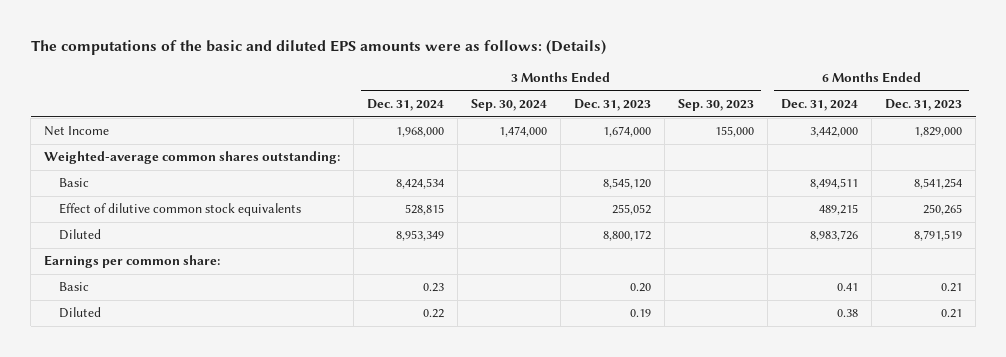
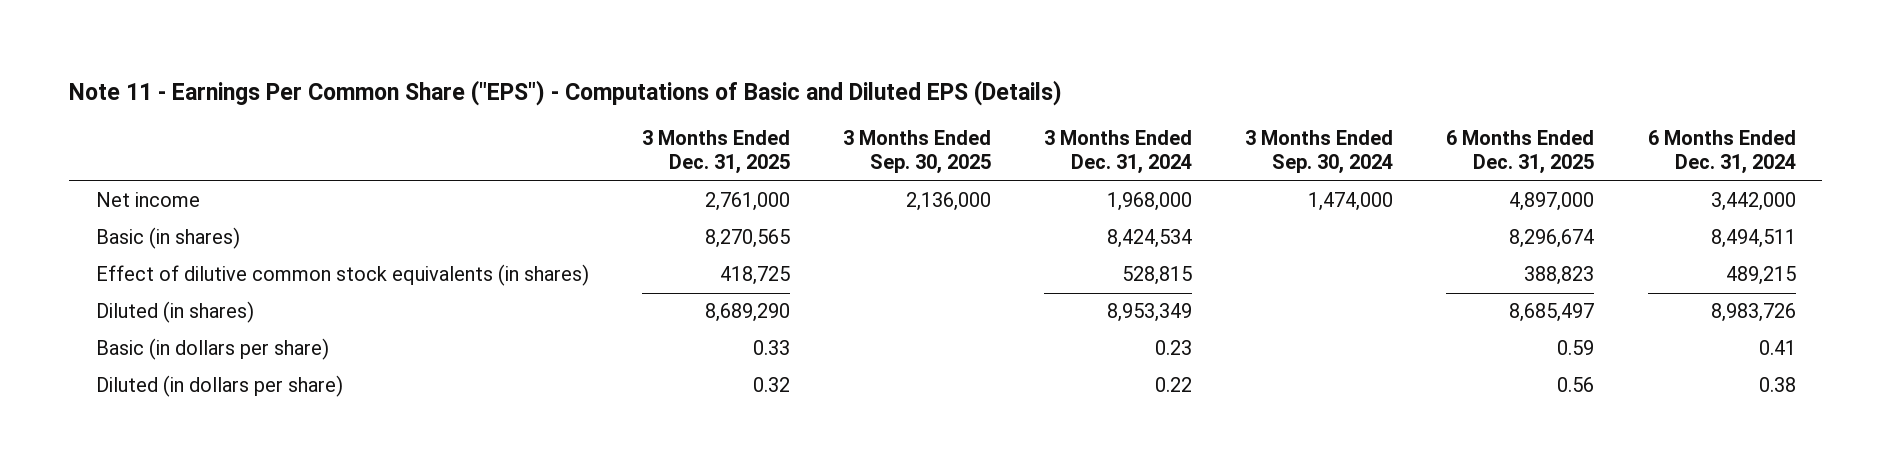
- The computations of the basic and diluted EPS amounts were as follows: (Details)
+ Note 11 - Earnings Per Common Share ("EPS") - Computations of Basic and Diluted EPS (Details)
- | 3 Months Ended Dec. 31, 2024 | 3 Months Ended Sep. 30, 2024 | 3 Months Ended Dec. 31, 2023 | 3 Months Ended Sep. 30, 2023 | 6 Months Ended Dec. 31, 2024 | 6 Months Ended Dec. 31, 2023
+ | 3 Months Ended Dec. 31, 2025 | 3 Months Ended Sep. 30, 2025 | 3 Months Ended Dec. 31, 2024 | 3 Months Ended Sep. 30, 2024 | 6 Months Ended Dec. 31, 2025 | 6 Months Ended Dec. 31, 2024
- Net Income | 1,968,000 | 1,474,000 | 1,674,000 | 155,000 | 3,442,000 | 1,829,000
- Weighted-average common shares outstanding:
- Basic | 8,424,534 | | 8,545,120 | | 8,494,511 | 8,541,254
- Effect of dilutive common stock equivalents | 528,815 | | 255,052 | | 489,215 | 250,265
- Diluted | 8,953,349 | | 8,800,172 | | 8,983,726 | 8,791,519
- Earnings per common share:
- Basic | 0.23 | | 0.20 | | 0.41 | 0.21
- Diluted | 0.22 | | 0.19 | | 0.38 | 0.21
+ Net income | 2,761,000 | 2,136,000 | 1,968,000 | 1,474,000 | 4,897,000 | 3,442,000
+ Basic (in shares) | 8,270,565 | | 8,424,534 | | 8,296,674 | 8,494,511
+ Effect of dilutive common stock equivalents (in shares) | 418,725 | | 528,815 | | 388,823 | 489,215
+ Diluted (in shares) | 8,689,290 | | 8,953,349 | | 8,685,497 | 8,983,726
+ Basic (in dollars per share) | 0.33 | | 0.23 | | 0.59 | 0.41
+ Diluted (in dollars per share) | 0.32 | | 0.22 | | 0.56 | 0.38

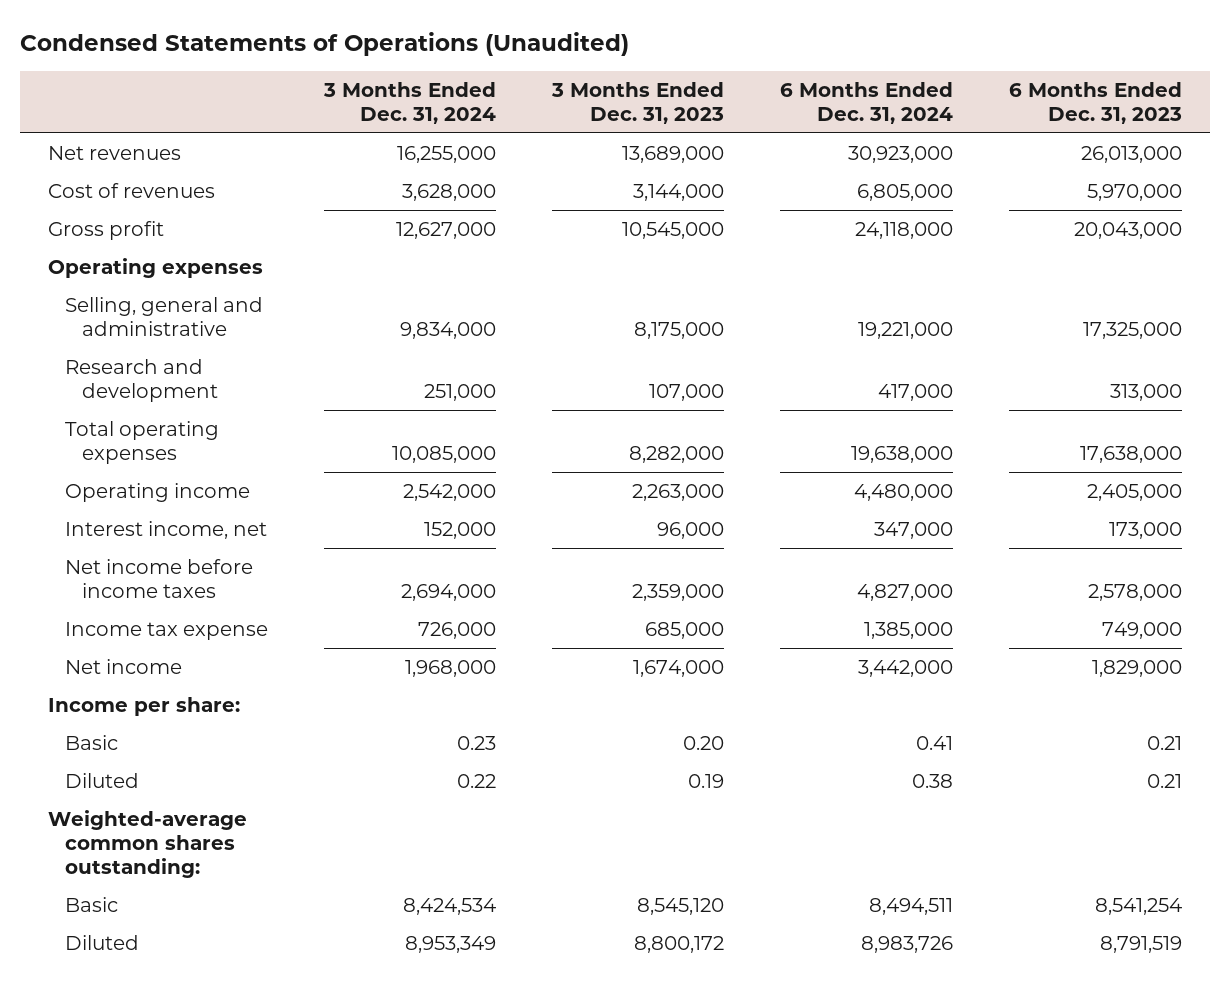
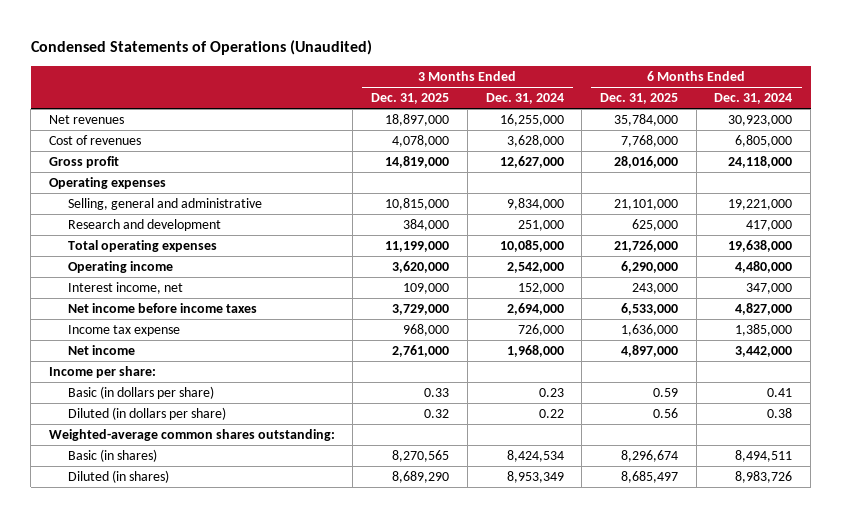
- | 3 Months Ended Dec. 31, 2024 | 3 Months Ended Dec. 31, 2023 | 6 Months Ended Dec. 31, 2024 | 6 Months Ended Dec. 31, 2023
+ | 3 Months Ended Dec. 31, 2025 | 3 Months Ended Dec. 31, 2024 | 6 Months Ended Dec. 31, 2025 | 6 Months Ended Dec. 31, 2024
- Basic | 0.23 | 0.20 | 0.41 | 0.21
- Diluted | 0.22 | 0.19 | 0.38 | 0.21
+ Basic (in dollars per share) | 0.33 | 0.23 | 0.59 | 0.41
+ Diluted (in dollars per share) | 0.32 | 0.22 | 0.56 | 0.38
- Basic | 8,424,534 | 8,545,120 | 8,494,511 | 8,541,254
- Diluted | 8,953,349 | 8,800,172 | 8,983,726 | 8,791,519
+ Basic (in shares) | 8,270,565 | 8,424,534 | 8,296,674 | 8,494,511
+ Diluted (in shares) | 8,689,290 | 8,953,349 | 8,685,497 | 8,983,726

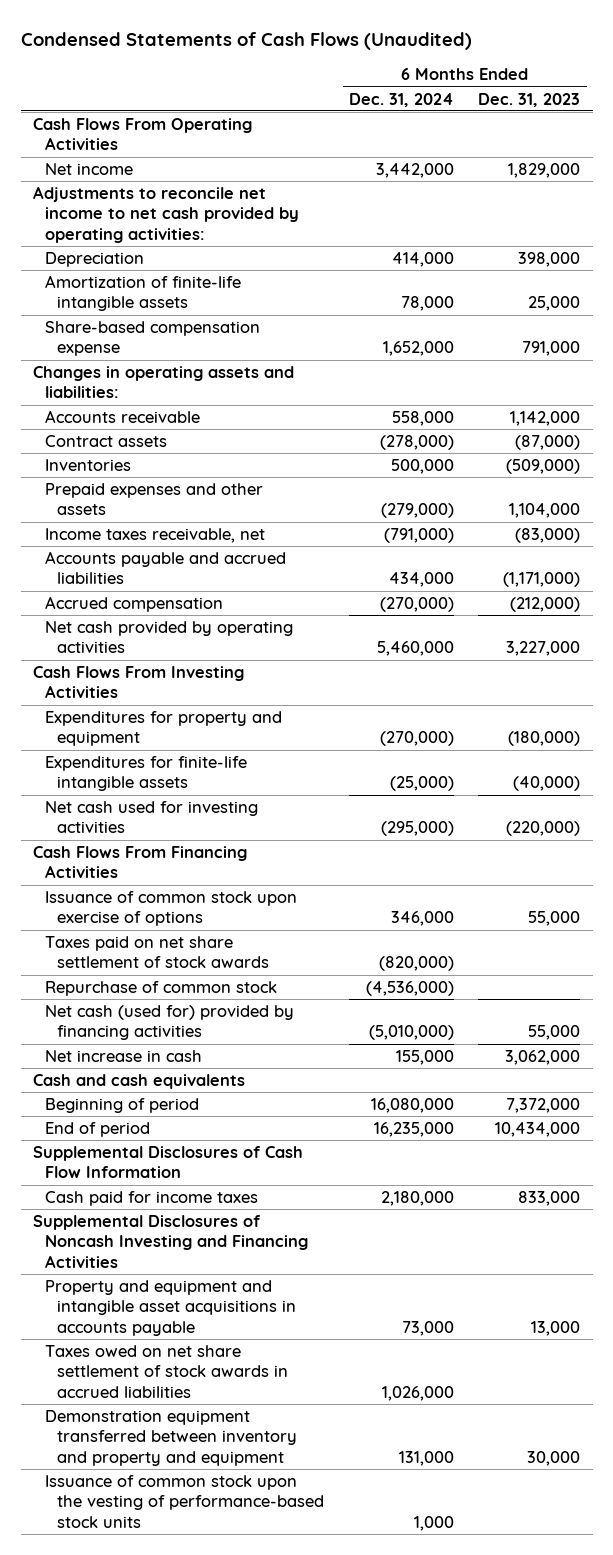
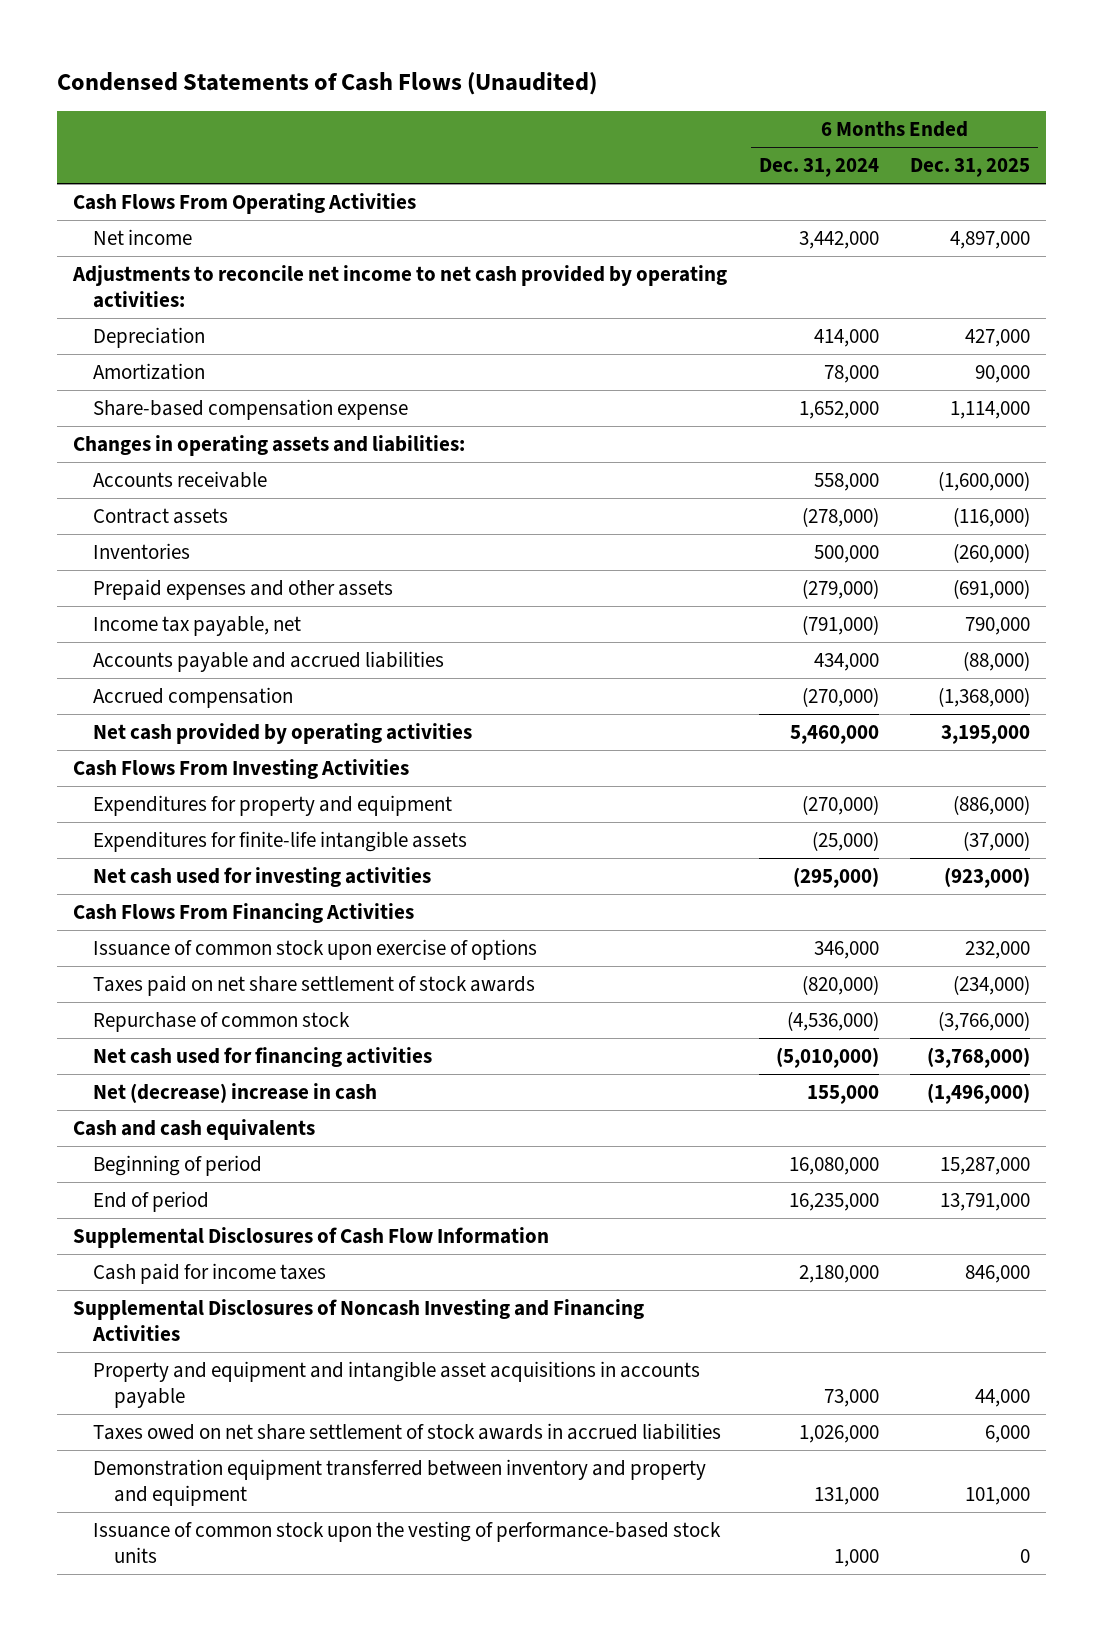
- | 6 Months Ended Dec. 31, 2024 | 6 Months Ended Dec. 31, 2023
+ | 6 Months Ended Dec. 31, 2024 | 6 Months Ended Dec. 31, 2025
- Amortization of finite-life intangible assets | 78,000 | 25,000
+ Amortization | 78,000 | 90,000
- Income taxes receivable, net | (791,000) | (83,000)
+ Income tax payable, net | (791,000) | 790,000
- Net cash (used for) provided by financing activities | (5,010,000) | 55,000
- Net increase in cash | 155,000 | 3,062,000
+ Net cash used for financing activities | (5,010,000) | (3,768,000)
+ Net (decrease) increase in cash | 155,000 | (1,496,000)

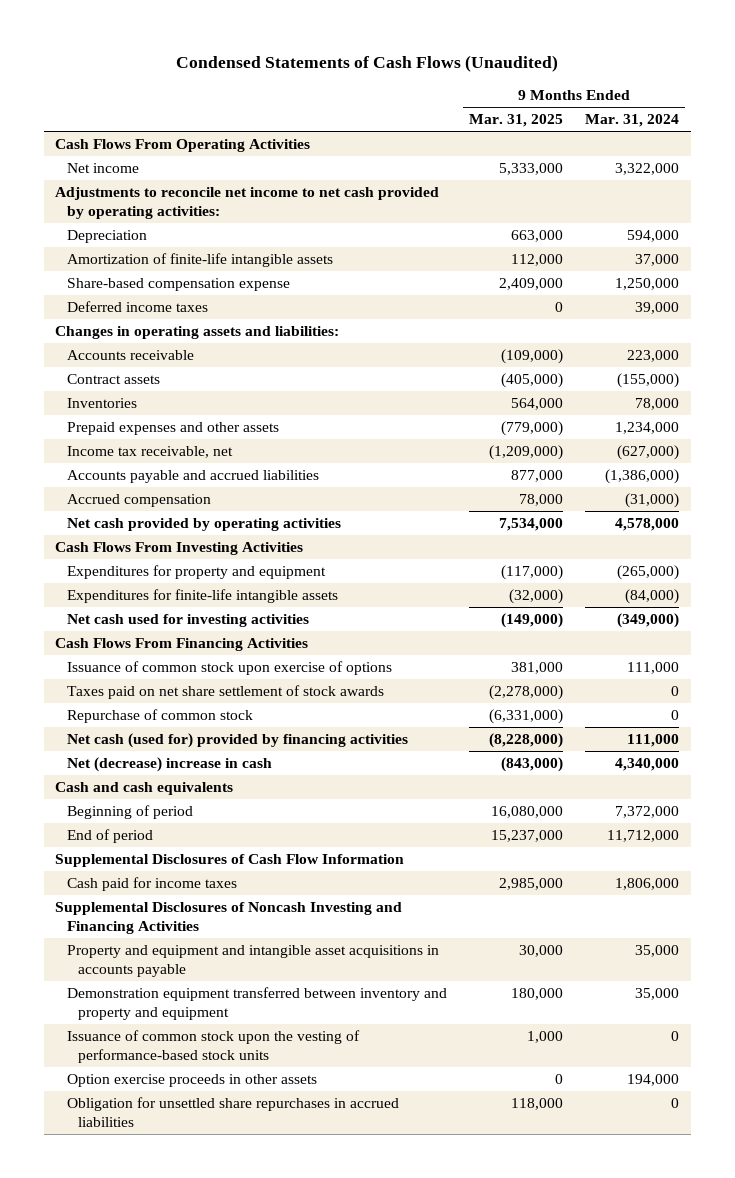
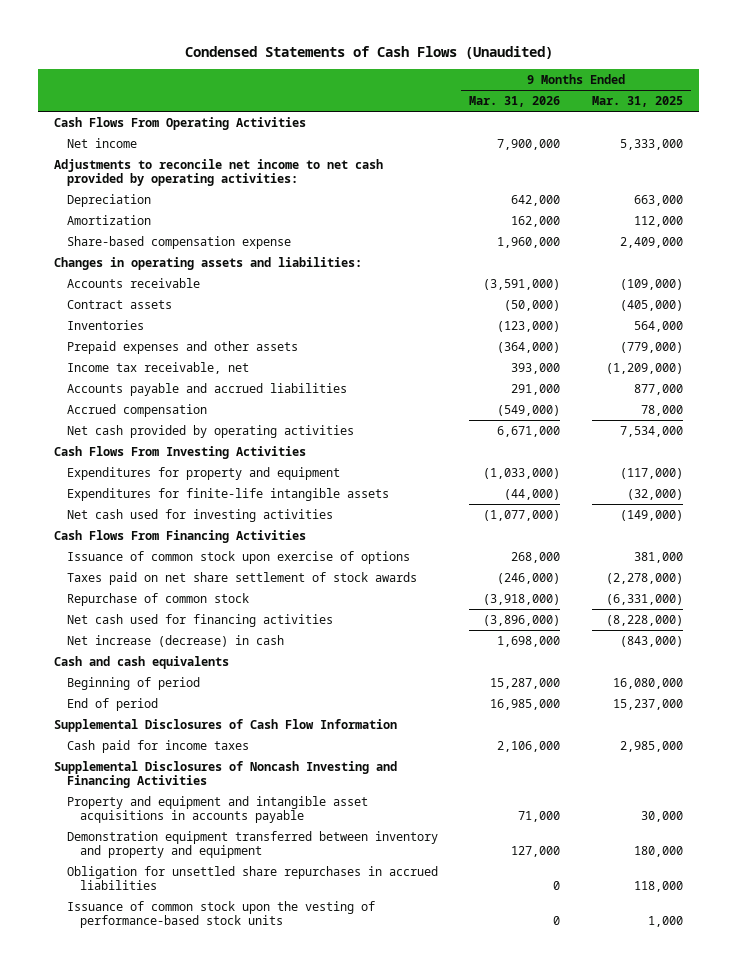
- | 9 Months Ended Mar. 31, 2025 | 9 Months Ended Mar. 31, 2024
+ | 9 Months Ended Mar. 31, 2026 | 9 Months Ended Mar. 31, 2025
- Amortization of finite-life intangible assets | 112,000 | 37,000
+ Amortization | 162,000 | 112,000
- Deferred income taxes | 0 | 39,000
- Net cash (used for) provided by financing activities | (8,228,000) | 111,000
- Net (decrease) increase in cash | (843,000) | 4,340,000
+ Net cash used for financing activities | (3,896,000) | (8,228,000)
+ Net increase (decrease) in cash | 1,698,000 | (843,000)
- Option exercise proceeds in other assets | 0 | 194,000
moved down: Issuance of common stock upon the vesting of performance-based stock units | 0 | 1,000

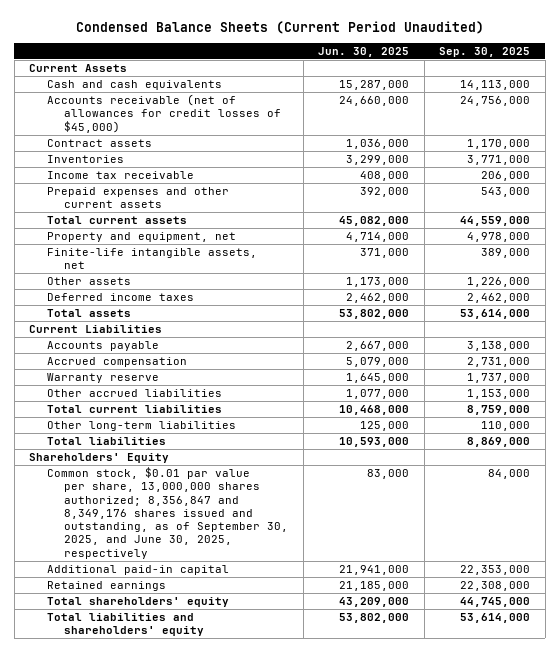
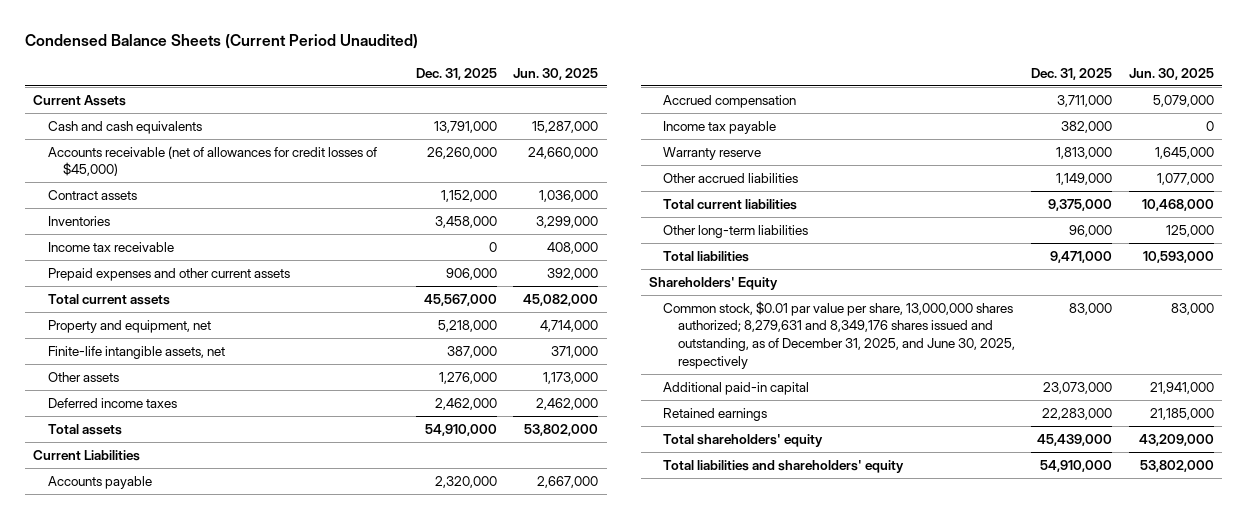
- | Jun. 30, 2025 | Sep. 30, 2025
+ | Dec. 31, 2025 | Jun. 30, 2025
+ Income tax payable | 382,000 | 0
- Common stock, $0.01 par value per share, 13,000,000 shares authorized; 8,356,847 and 8,349,176 shares issued and outstanding, as of September 30, 2025, and June 30, 2025, respectively | 83,000 | 84,000
+ Common stock, $0.01 par value per share, 13,000,000 shares authorized; 8,279,631 and 8,349,176 shares issued and outstanding, as of December 31, 2025, and June 30, 2025, respectively | 83,000 | 83,000

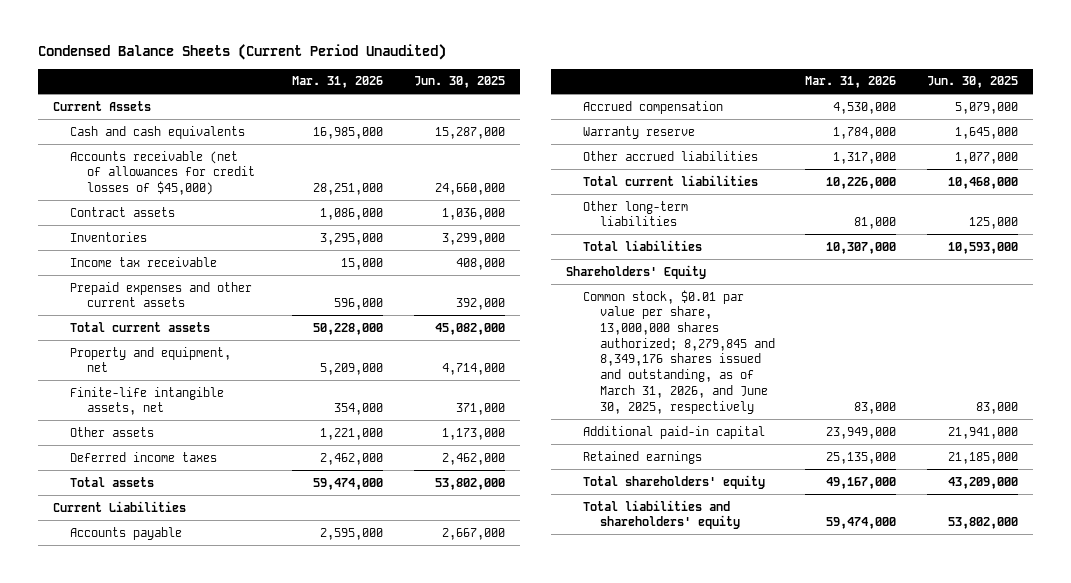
- | Dec. 31, 2025 | Jun. 30, 2025
+ | Mar. 31, 2026 | Jun. 30, 2025
- Income tax payable | 382,000 | 0
- Common stock, $0.01 par value per share, 13,000,000 shares authorized; 8,279,631 and 8,349,176 shares issued and outstanding, as of December 31, 2025, and June 30, 2025, respectively | 83,000 | 83,000
+ Common stock, $0.01 par value per share, 13,000,000 shares authorized; 8,279,845 and 8,349,176 shares issued and outstanding, as of March 31, 2026, and June 30, 2025, respectively | 83,000 | 83,000

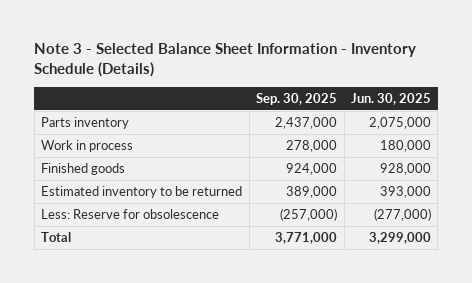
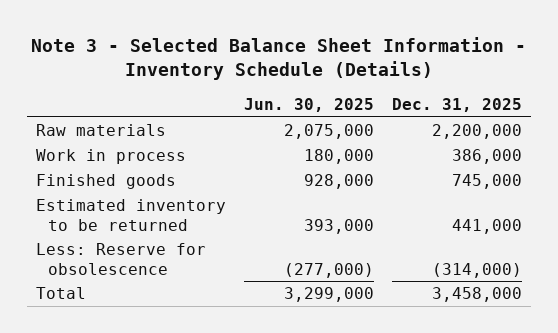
- | Sep. 30, 2025 | Jun. 30, 2025
+ | Jun. 30, 2025 | Dec. 31, 2025
- Parts inventory | 2,437,000 | 2,075,000
+ Raw materials | 2,075,000 | 2,200,000

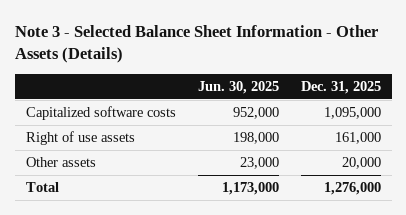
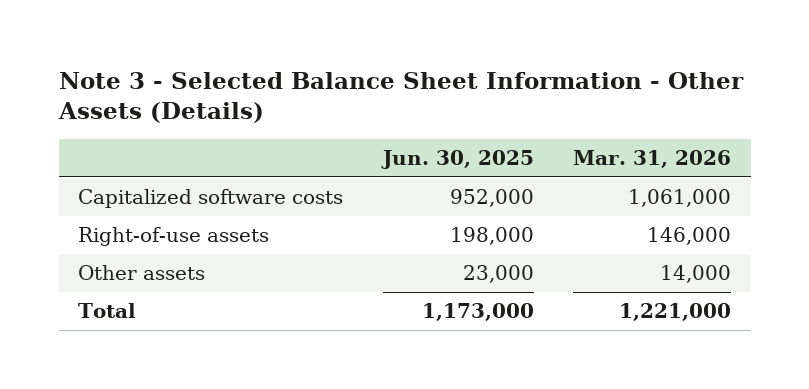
- | Jun. 30, 2025 | Dec. 31, 2025
+ | Jun. 30, 2025 | Mar. 31, 2026
- Right of use assets | 198,000 | 161,000
+ Right-of-use assets | 198,000 | 146,000

